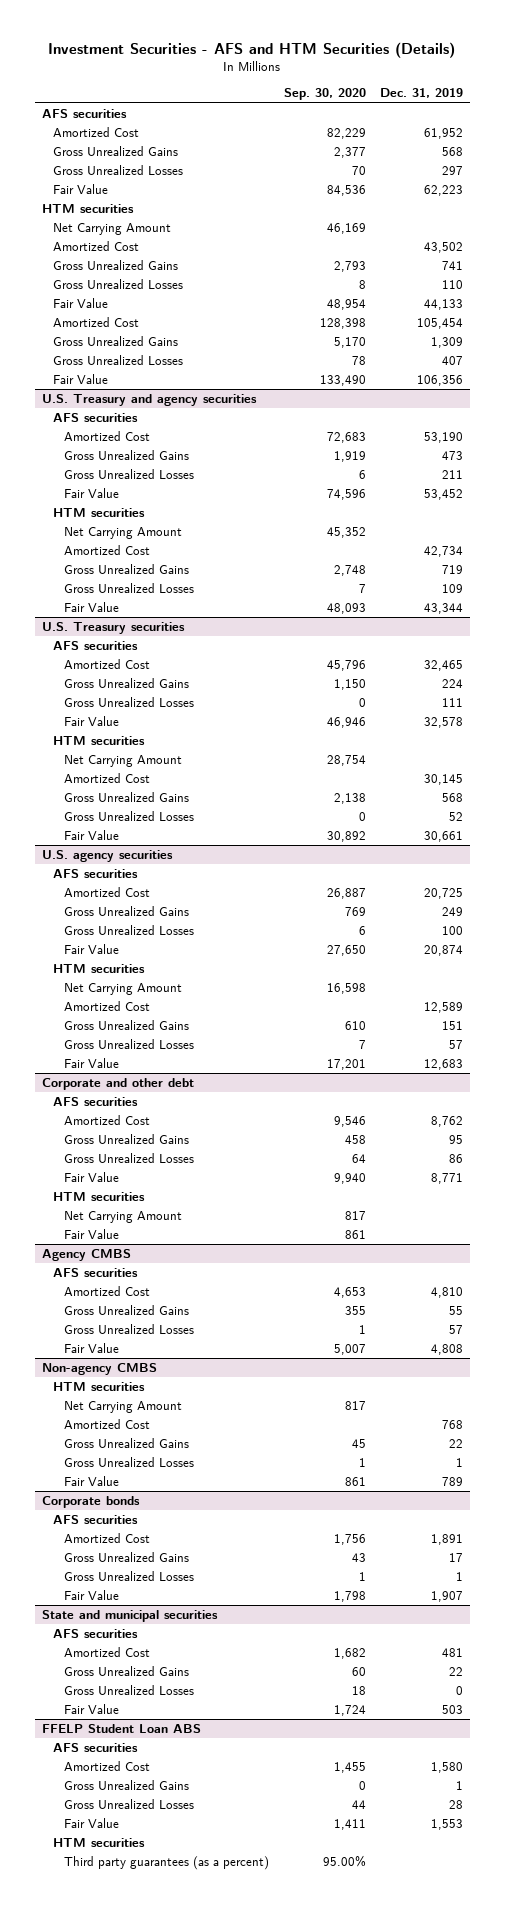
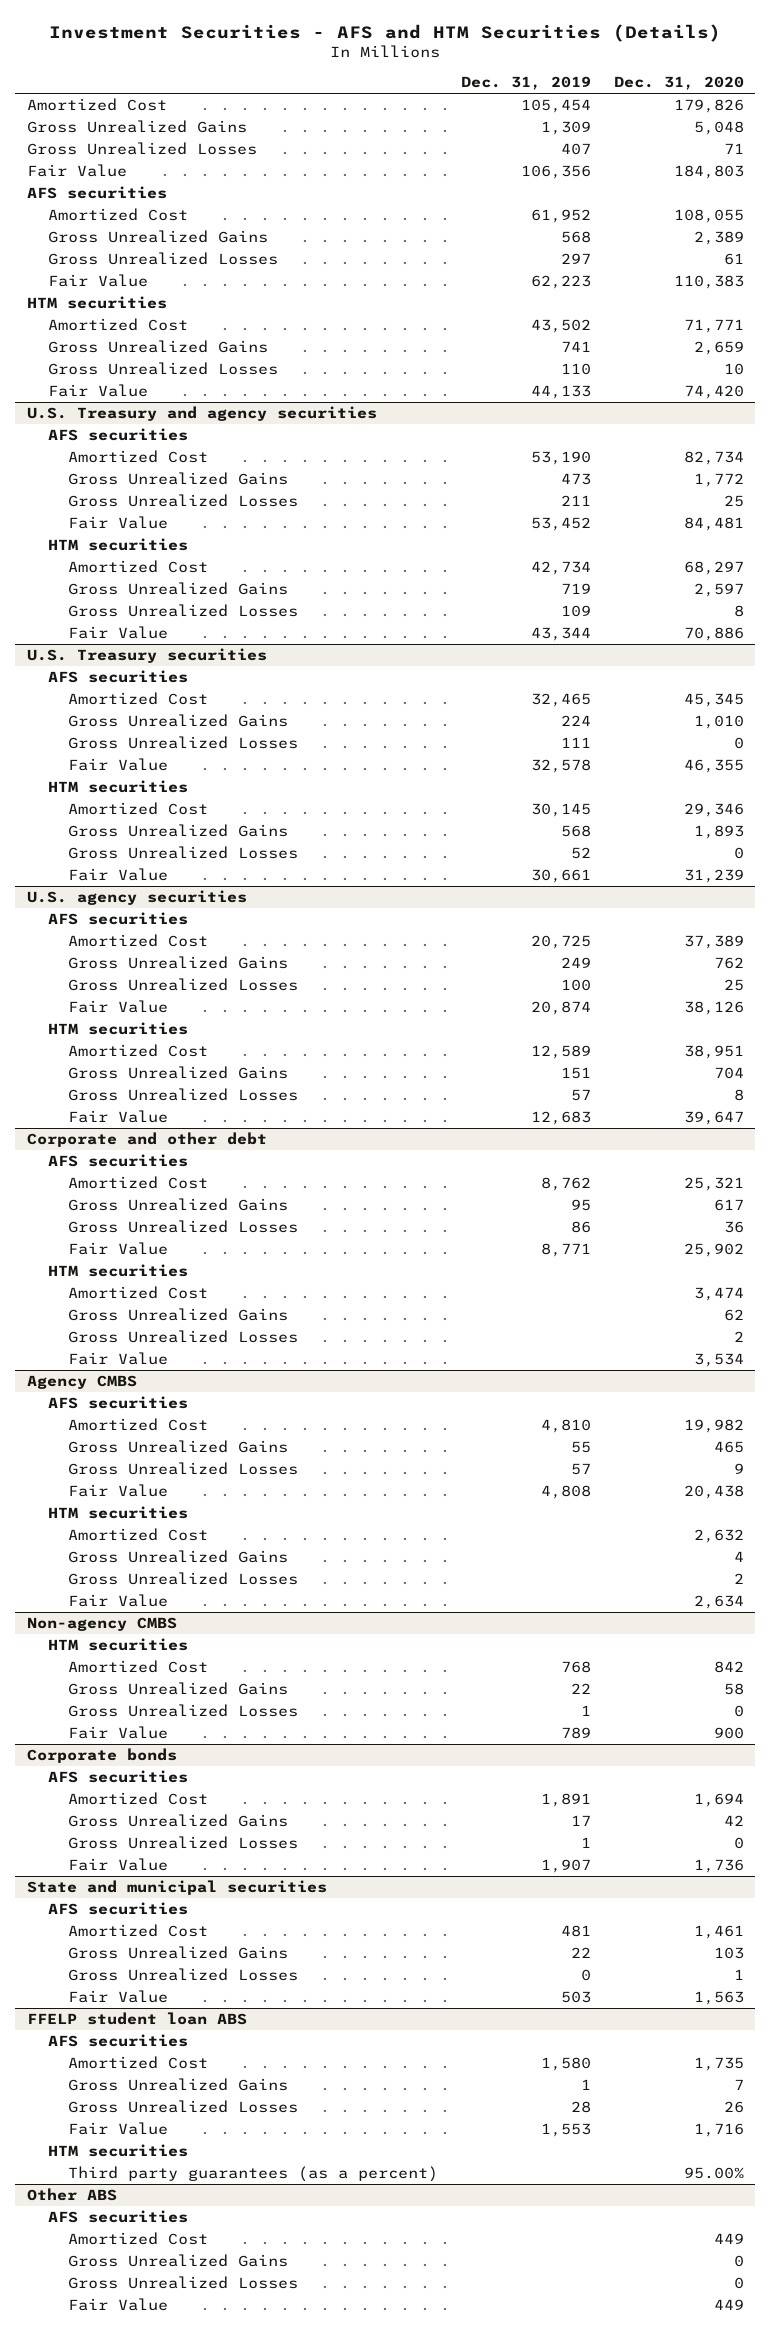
- | Sep. 30, 2020 | Dec. 31, 2019
+ | Dec. 31, 2019 | Dec. 31, 2020
moved up: Amortized Cost | 105,454 | 179,826
moved up: Gross Unrealized Gains | 1,309 | 5,048
moved up: Gross Unrealized Losses | 407 | 71
moved up: Fair Value | 106,356 | 184,803
- Net Carrying Amount | 46,169 |
@ U.S. Treasury and agency securities
- Net Carrying Amount | 45,352 |
@ U.S. Treasury securities
- Net Carrying Amount | 28,754 |
@ U.S. agency securities
- Net Carrying Amount | 16,598 |
@ Corporate and other debt
- Net Carrying Amount | 817 |
+ Amortized Cost | | 3,474
+ Gross Unrealized Gains | | 62
+ Gross Unrealized Losses | | 2
@ Agency CMBS
+ HTM securities
+ Amortized Cost | | 2,632
+ Gross Unrealized Gains | | 4
+ Gross Unrealized Losses | | 2
+ Fair Value | | 2,634
@ Non-agency CMBS
- Net Carrying Amount | 817 |
- FFELP Student Loan ABS
+ FFELP student loan ABS
+ Other ABS
+ AFS securities
+ Amortized Cost | | 449
+ Gross Unrealized Gains | | 0
+ Gross Unrealized Losses | | 0
+ Fair Value | | 449

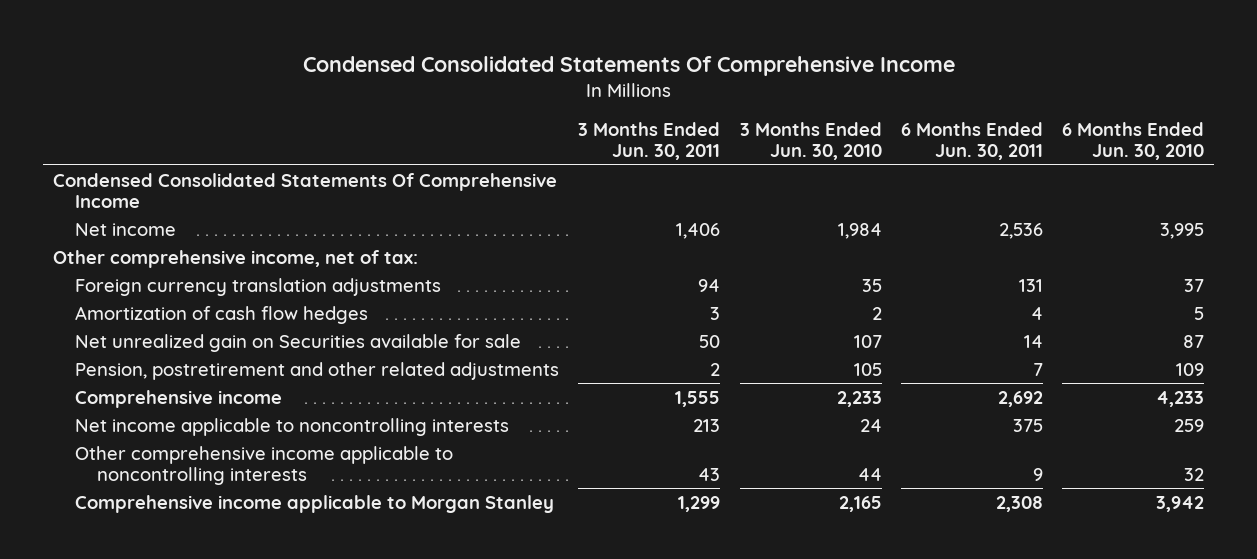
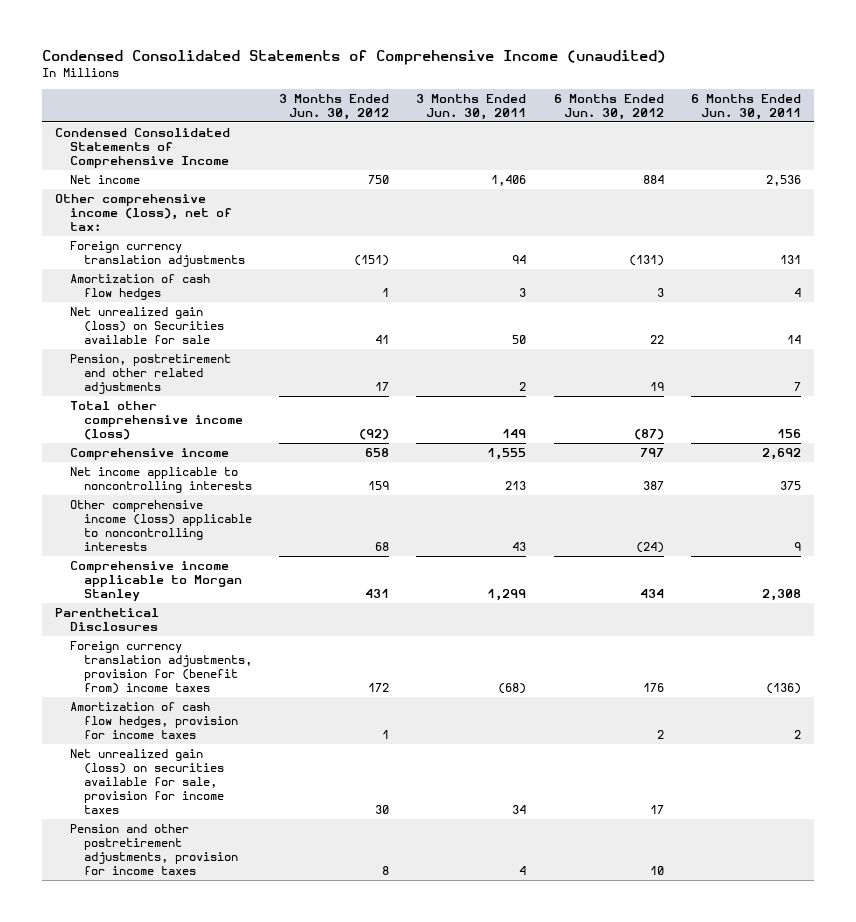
- Condensed Consolidated Statements Of Comprehensive Income
+ Condensed Consolidated Statements of Comprehensive Income (unaudited)
- | 3 Months Ended Jun. 30, 2011 | 3 Months Ended Jun. 30, 2010 | 6 Months Ended Jun. 30, 2011 | 6 Months Ended Jun. 30, 2010
+ | 3 Months Ended Jun. 30, 2012 | 3 Months Ended Jun. 30, 2011 | 6 Months Ended Jun. 30, 2012 | 6 Months Ended Jun. 30, 2011
- Condensed Consolidated Statements Of Comprehensive Income
+ Condensed Consolidated Statements of Comprehensive Income
- Other comprehensive income, net of tax:
+ Other comprehensive income (loss), net of tax:
- Net unrealized gain on Securities available for sale | 50 | 107 | 14 | 87
+ Net unrealized gain (loss) on Securities available for sale | 41 | 50 | 22 | 14
+ Total other comprehensive income (loss) | (92) | 149 | (87) | 156
- Other comprehensive income applicable to noncontrolling interests | 43 | 44 | 9 | 32
+ Other comprehensive income (loss) applicable to noncontrolling interests | 68 | 43 | (24) | 9
+ Parenthetical Disclosures
+ Foreign currency translation adjustments, provision for (benefit from) income taxes | 172 | (68) | 176 | (136)
+ Amortization of cash flow hedges, provision for income taxes | 1 | | 2 | 2
+ Net unrealized gain (loss) on securities available for sale, provision for income taxes | 30 | 34 | 17 |
+ Pension and other postretirement adjustments, provision for income taxes | 8 | 4 | 10 |

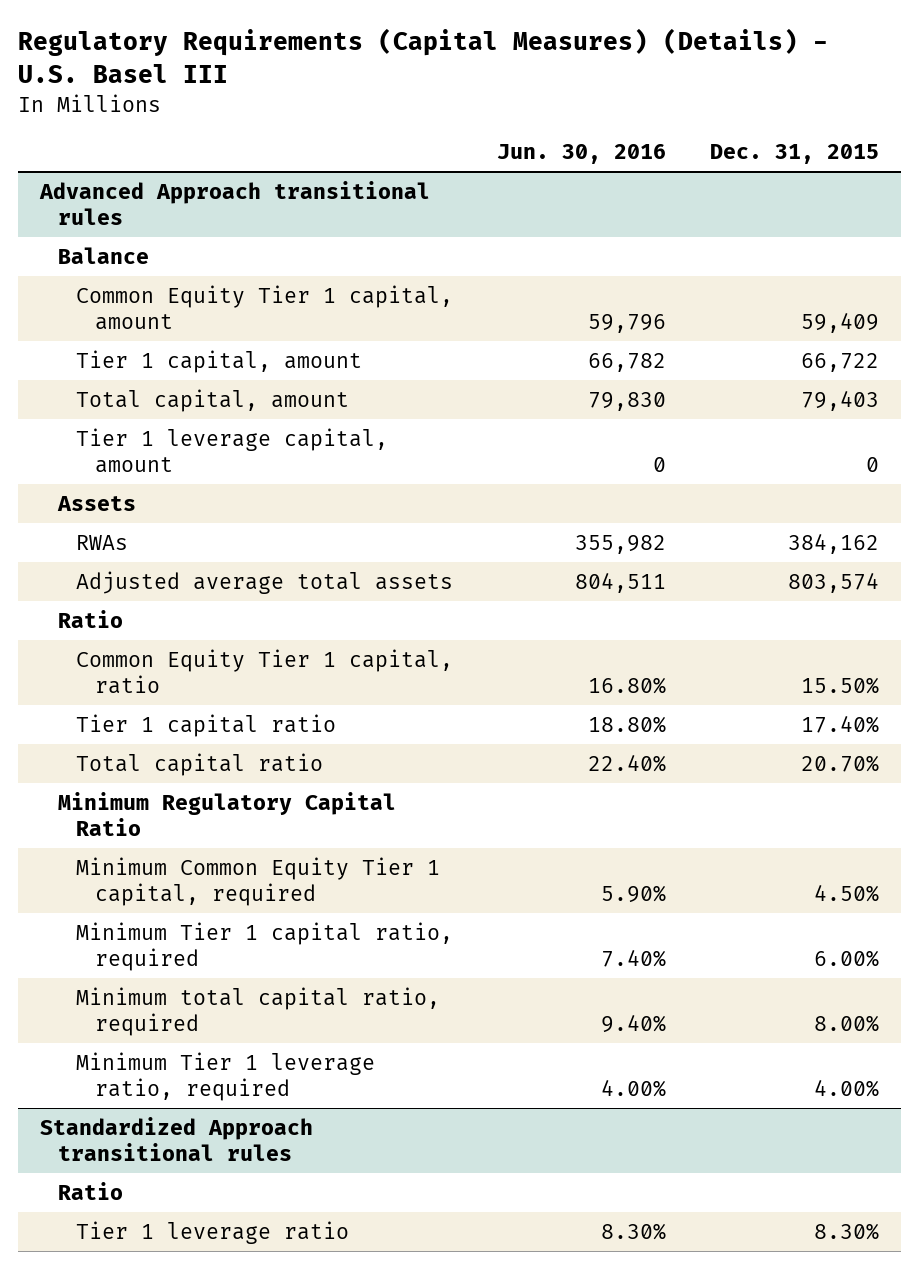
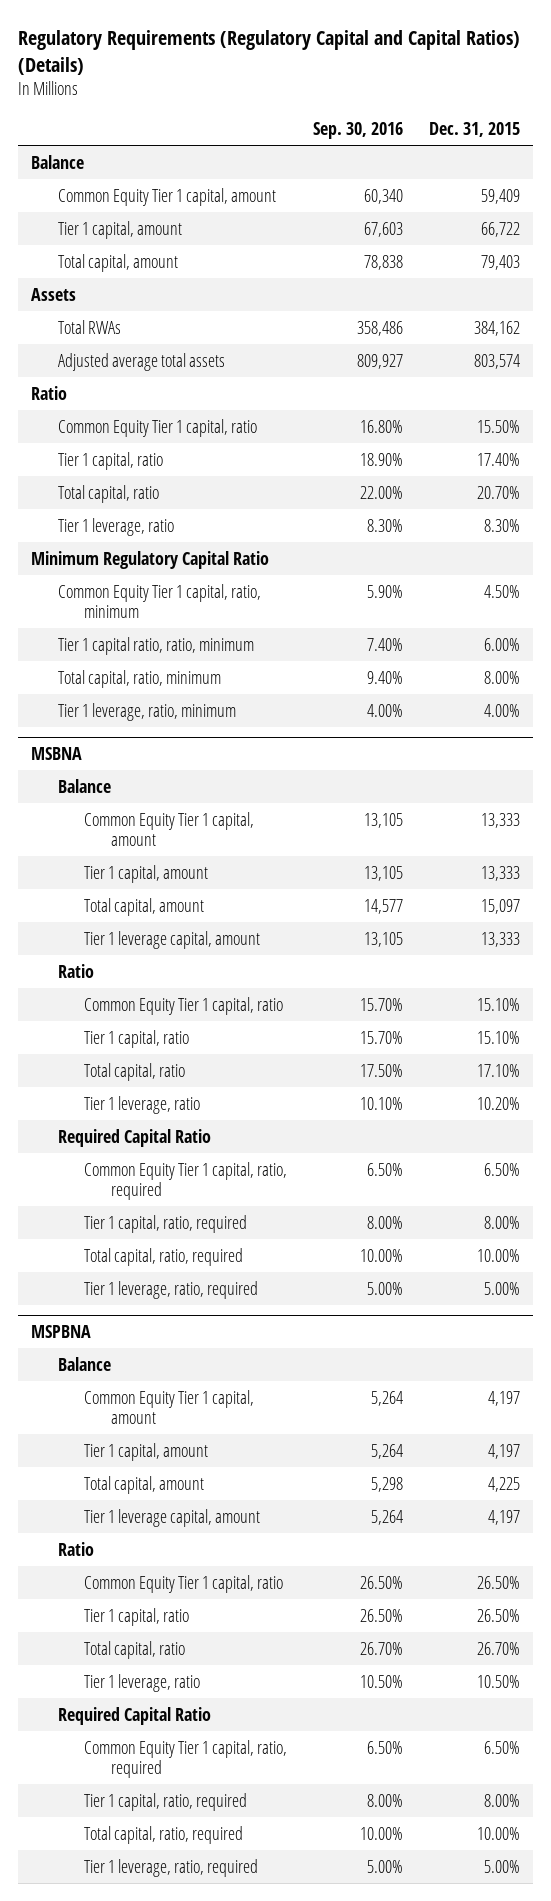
- Regulatory Requirements (Capital Measures) (Details) - U.S. Basel III
+ Regulatory Requirements (Regulatory Capital and Capital Ratios) (Details)
- | Jun. 30, 2016 | Dec. 31, 2015
+ | Sep. 30, 2016 | Dec. 31, 2015
- Advanced Approach transitional rules
- Tier 1 leverage capital, amount | 0 | 0
- RWAs | 355,982 | 384,162
+ Total RWAs | 358,486 | 384,162
- Tier 1 capital ratio | 18.80% | 17.40%
- Total capital ratio | 22.40% | 20.70%
+ Tier 1 capital, ratio | 18.90% | 17.40%
+ Total capital, ratio | 22.00% | 20.70%
+ Tier 1 leverage, ratio | 8.30% | 8.30%
- Minimum Common Equity Tier 1 capital, required | 5.90% | 4.50%
- Minimum Tier 1 capital ratio, required | 7.40% | 6.00%
- Minimum total capital ratio, required | 9.40% | 8.00%
- Minimum Tier 1 leverage ratio, required | 4.00% | 4.00%
- Standardized Approach transitional rules
+ Common Equity Tier 1 capital, ratio, minimum | 5.90% | 4.50%
+ Tier 1 capital ratio, ratio, minimum | 7.40% | 6.00%
+ Total capital, ratio, minimum | 9.40% | 8.00%
+ Tier 1 leverage, ratio, minimum | 4.00% | 4.00%
+ MSBNA
+ Balance
+ Common Equity Tier 1 capital, amount | 13,105 | 13,333
+ Tier 1 capital, amount | 13,105 | 13,333
+ Total capital, amount | 14,577 | 15,097
+ Tier 1 leverage capital, amount | 13,105 | 13,333
- Tier 1 leverage ratio | 8.30% | 8.30%
+ Common Equity Tier 1 capital, ratio | 15.70% | 15.10%
+ Tier 1 capital, ratio | 15.70% | 15.10%
+ Total capital, ratio | 17.50% | 17.10%
+ Tier 1 leverage, ratio | 10.10% | 10.20%
+ Required Capital Ratio
+ Common Equity Tier 1 capital, ratio, required | 6.50% | 6.50%
+ Tier 1 capital, ratio, required | 8.00% | 8.00%
+ Total capital, ratio, required | 10.00% | 10.00%
+ Tier 1 leverage, ratio, required | 5.00% | 5.00%
+ MSPBNA
+ Balance
+ Common Equity Tier 1 capital, amount | 5,264 | 4,197
+ Tier 1 capital, amount | 5,264 | 4,197
+ Total capital, amount | 5,298 | 4,225
+ Tier 1 leverage capital, amount | 5,264 | 4,197
+ Ratio
+ Common Equity Tier 1 capital, ratio | 26.50% | 26.50%
+ Tier 1 capital, ratio | 26.50% | 26.50%
+ Total capital, ratio | 26.70% | 26.70%
+ Tier 1 leverage, ratio | 10.50% | 10.50%
+ Required Capital Ratio
+ Common Equity Tier 1 capital, ratio, required | 6.50% | 6.50%
+ Tier 1 capital, ratio, required | 8.00% | 8.00%
+ Total capital, ratio, required | 10.00% | 10.00%
+ Tier 1 leverage, ratio, required | 5.00% | 5.00%

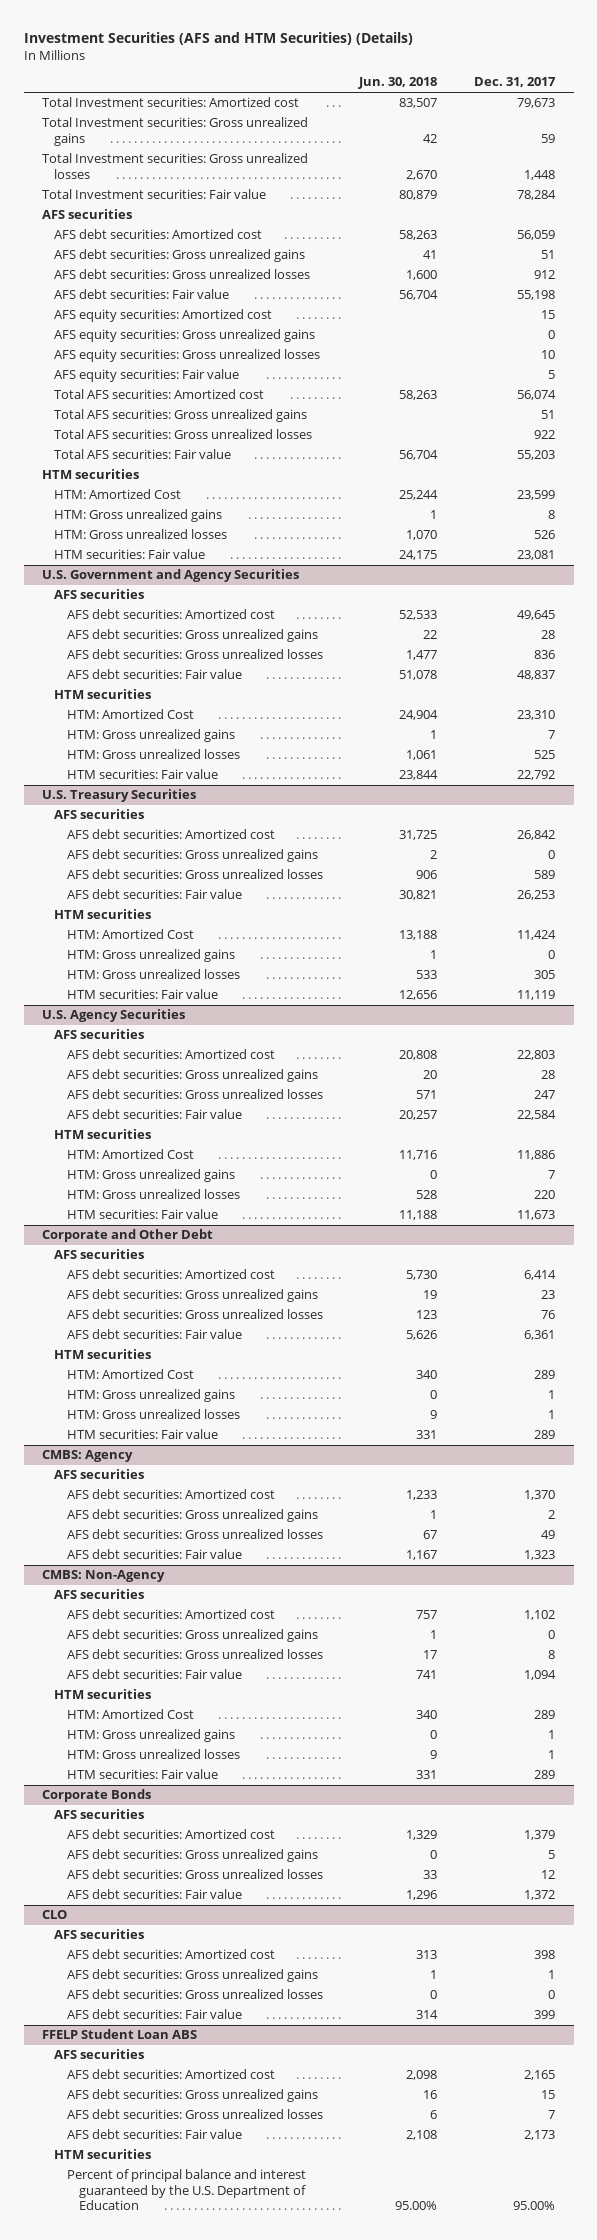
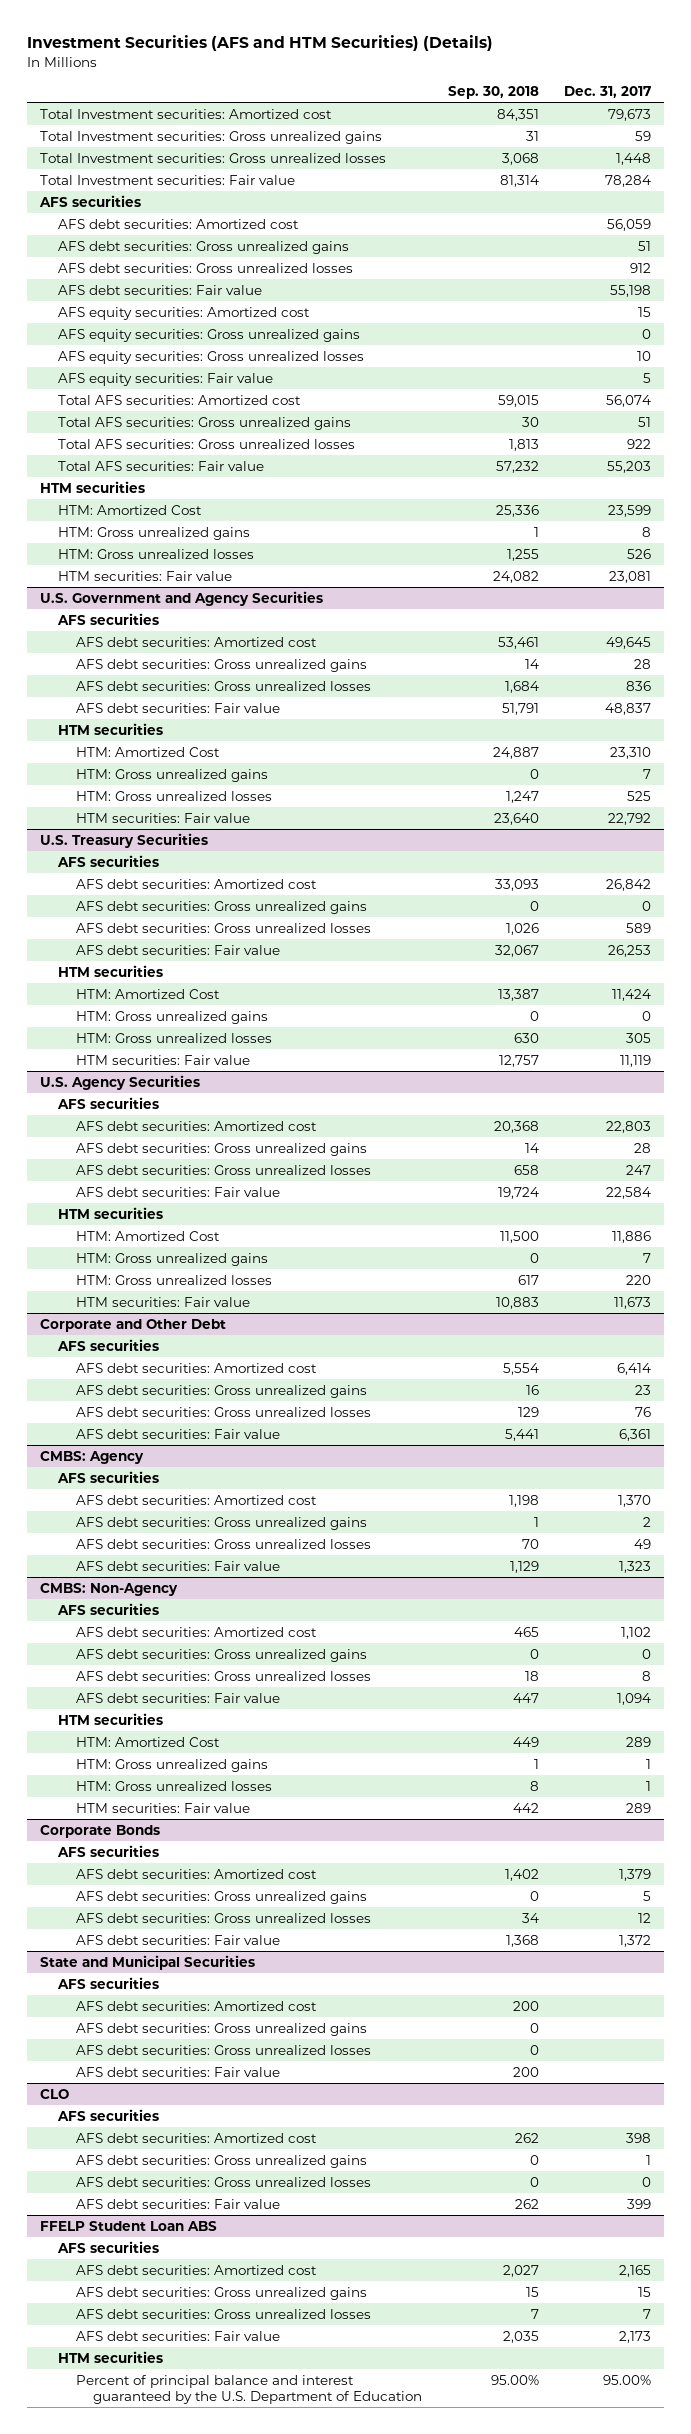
- | Jun. 30, 2018 | Dec. 31, 2017
+ | Sep. 30, 2018 | Dec. 31, 2017
@ Corporate and Other Debt
- HTM securities
- HTM: Amortized Cost | 340 | 289
- HTM: Gross unrealized gains | 0 | 1
- HTM: Gross unrealized losses | 9 | 1
- HTM securities: Fair value | 331 | 289
+ State and Municipal Securities
+ AFS securities
+ AFS debt securities: Amortized cost | 200 |
+ AFS debt securities: Gross unrealized gains | 0 |
+ AFS debt securities: Gross unrealized losses | 0 |
+ AFS debt securities: Fair value | 200 |

